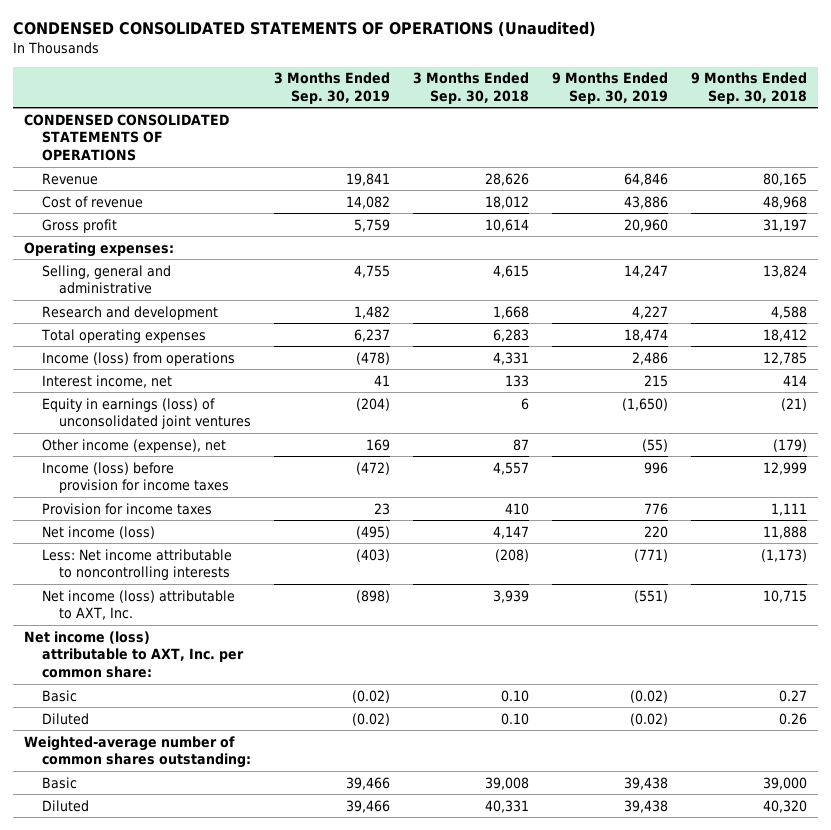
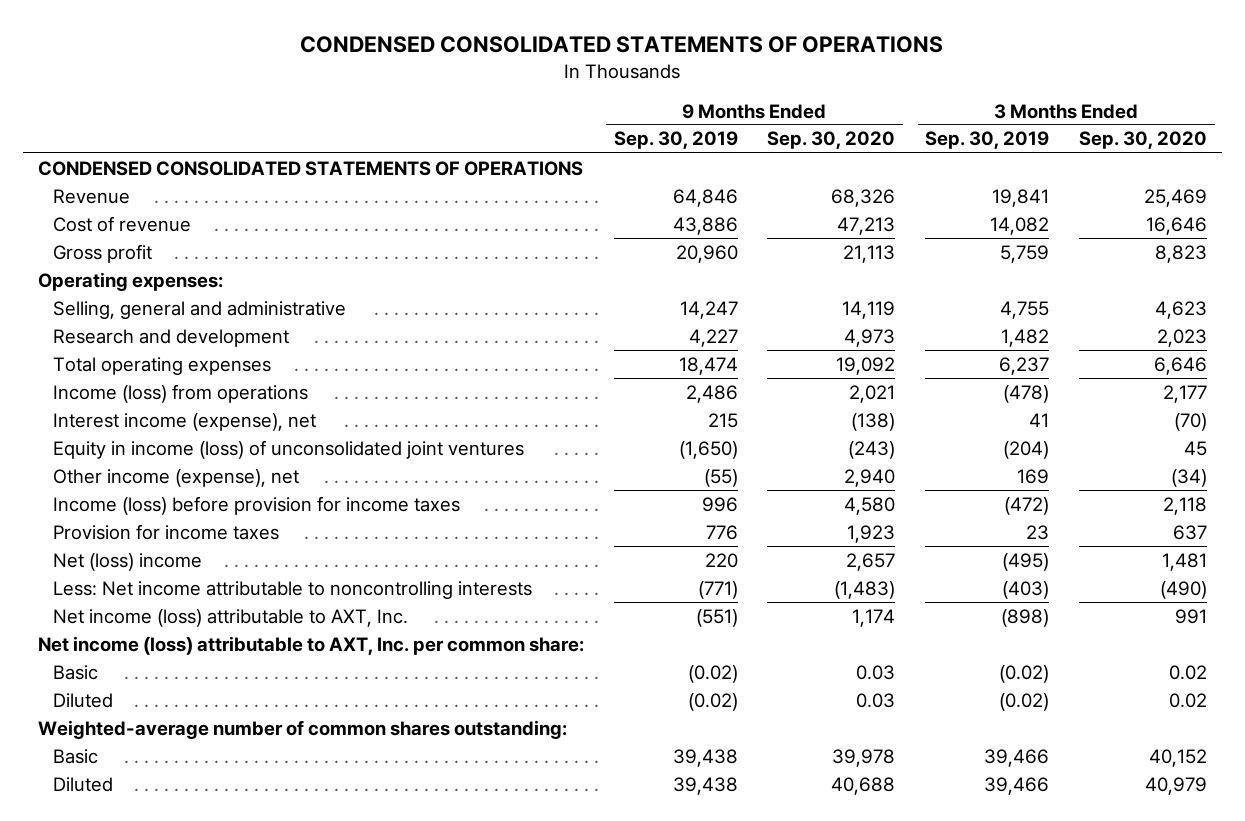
- CONDENSED CONSOLIDATED STATEMENTS OF OPERATIONS (Unaudited)
+ CONDENSED CONSOLIDATED STATEMENTS OF OPERATIONS
- | 3 Months Ended Sep. 30, 2019 | 3 Months Ended Sep. 30, 2018 | 9 Months Ended Sep. 30, 2019 | 9 Months Ended Sep. 30, 2018
+ | 9 Months Ended Sep. 30, 2019 | 9 Months Ended Sep. 30, 2020 | 3 Months Ended Sep. 30, 2019 | 3 Months Ended Sep. 30, 2020
- Interest income, net | 41 | 133 | 215 | 414
- Equity in earnings (loss) of unconsolidated joint ventures | (204) | 6 | (1,650) | (21)
+ Interest income (expense), net | 215 | (138) | 41 | (70)
+ Equity in income (loss) of unconsolidated joint ventures | (1,650) | (243) | (204) | 45
- Net income (loss) | (495) | 4,147 | 220 | 11,888
+ Net (loss) income | 220 | 2,657 | (495) | 1,481

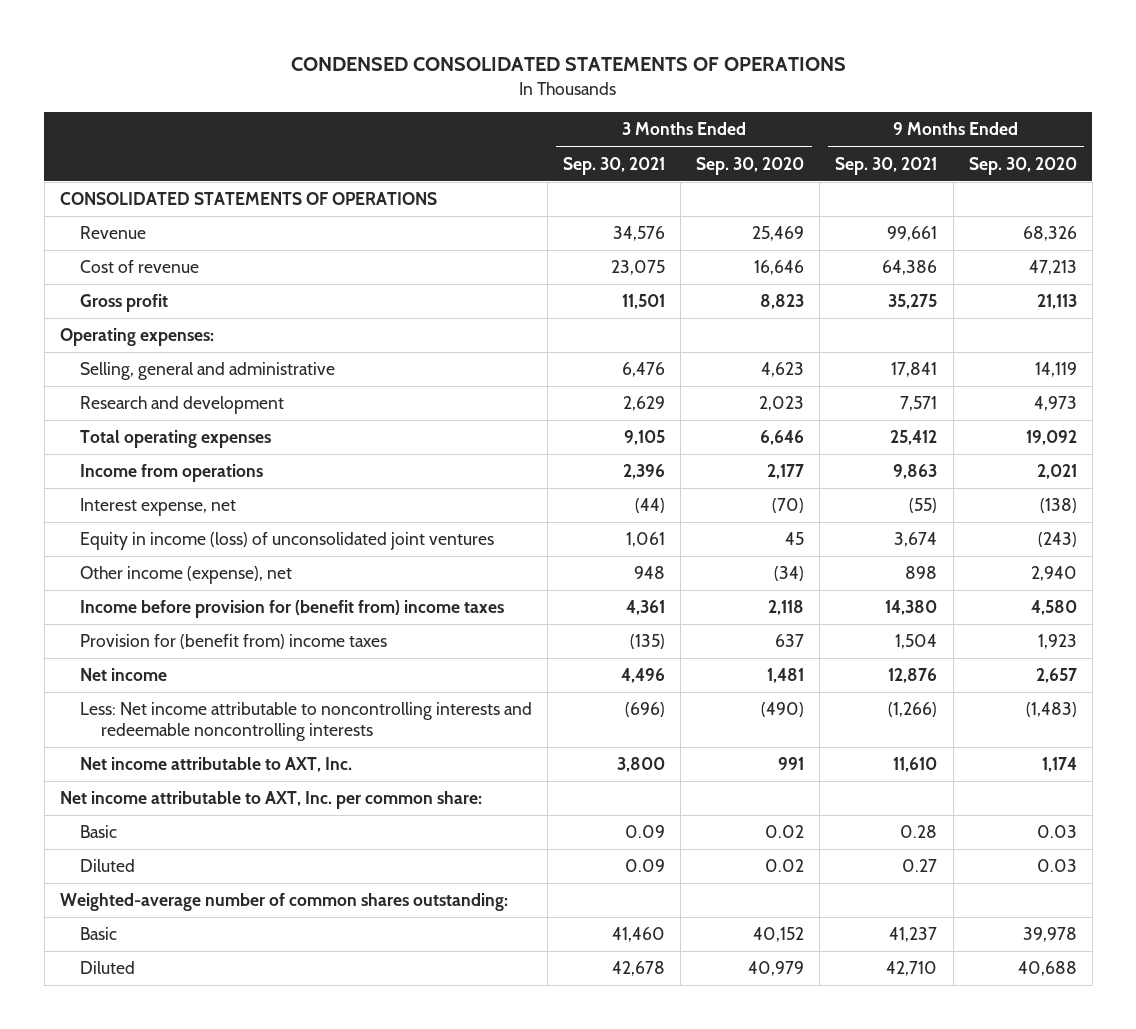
- | 9 Months Ended Sep. 30, 2019 | 9 Months Ended Sep. 30, 2020 | 3 Months Ended Sep. 30, 2019 | 3 Months Ended Sep. 30, 2020
+ | 3 Months Ended Sep. 30, 2021 | 3 Months Ended Sep. 30, 2020 | 9 Months Ended Sep. 30, 2021 | 9 Months Ended Sep. 30, 2020
- CONDENSED CONSOLIDATED STATEMENTS OF OPERATIONS
+ CONSOLIDATED STATEMENTS OF OPERATIONS
- Income (loss) from operations | 2,486 | 2,021 | (478) | 2,177
- Interest income (expense), net | 215 | (138) | 41 | (70)
+ Income from operations | 2,396 | 2,177 | 9,863 | 2,021
+ Interest expense, net | (44) | (70) | (55) | (138)
- Income (loss) before provision for income taxes | 996 | 4,580 | (472) | 2,118
- Provision for income taxes | 776 | 1,923 | 23 | 637
- Net (loss) income | 220 | 2,657 | (495) | 1,481
- Less: Net income attributable to noncontrolling interests | (771) | (1,483) | (403) | (490)
- Net income (loss) attributable to AXT, Inc. | (551) | 1,174 | (898) | 991
- Net income (loss) attributable to AXT, Inc. per common share:
+ Income before provision for (benefit from) income taxes | 4,361 | 2,118 | 14,380 | 4,580
+ Provision for (benefit from) income taxes | (135) | 637 | 1,504 | 1,923
+ Net income | 4,496 | 1,481 | 12,876 | 2,657
+ Less: Net income attributable to noncontrolling interests and redeemable noncontrolling interests | (696) | (490) | (1,266) | (1,483)
+ Net income attributable to AXT, Inc. | 3,800 | 991 | 11,610 | 1,174
+ Net income attributable to AXT, Inc. per common share:

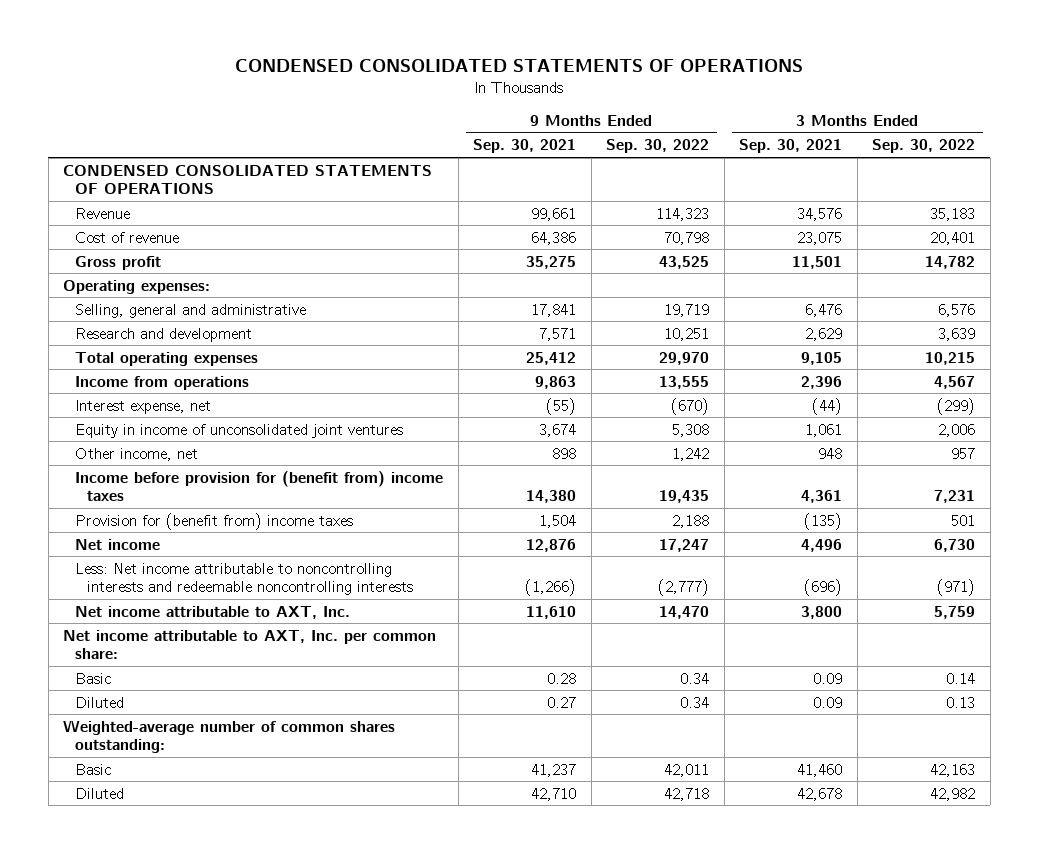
- | 3 Months Ended Sep. 30, 2021 | 3 Months Ended Sep. 30, 2020 | 9 Months Ended Sep. 30, 2021 | 9 Months Ended Sep. 30, 2020
+ | 9 Months Ended Sep. 30, 2021 | 9 Months Ended Sep. 30, 2022 | 3 Months Ended Sep. 30, 2021 | 3 Months Ended Sep. 30, 2022
- CONSOLIDATED STATEMENTS OF OPERATIONS
+ CONDENSED CONSOLIDATED STATEMENTS OF OPERATIONS
- Equity in income (loss) of unconsolidated joint ventures | 1,061 | 45 | 3,674 | (243)
- Other income (expense), net | 948 | (34) | 898 | 2,940
+ Equity in income of unconsolidated joint ventures | 3,674 | 5,308 | 1,061 | 2,006
+ Other income, net | 898 | 1,242 | 948 | 957

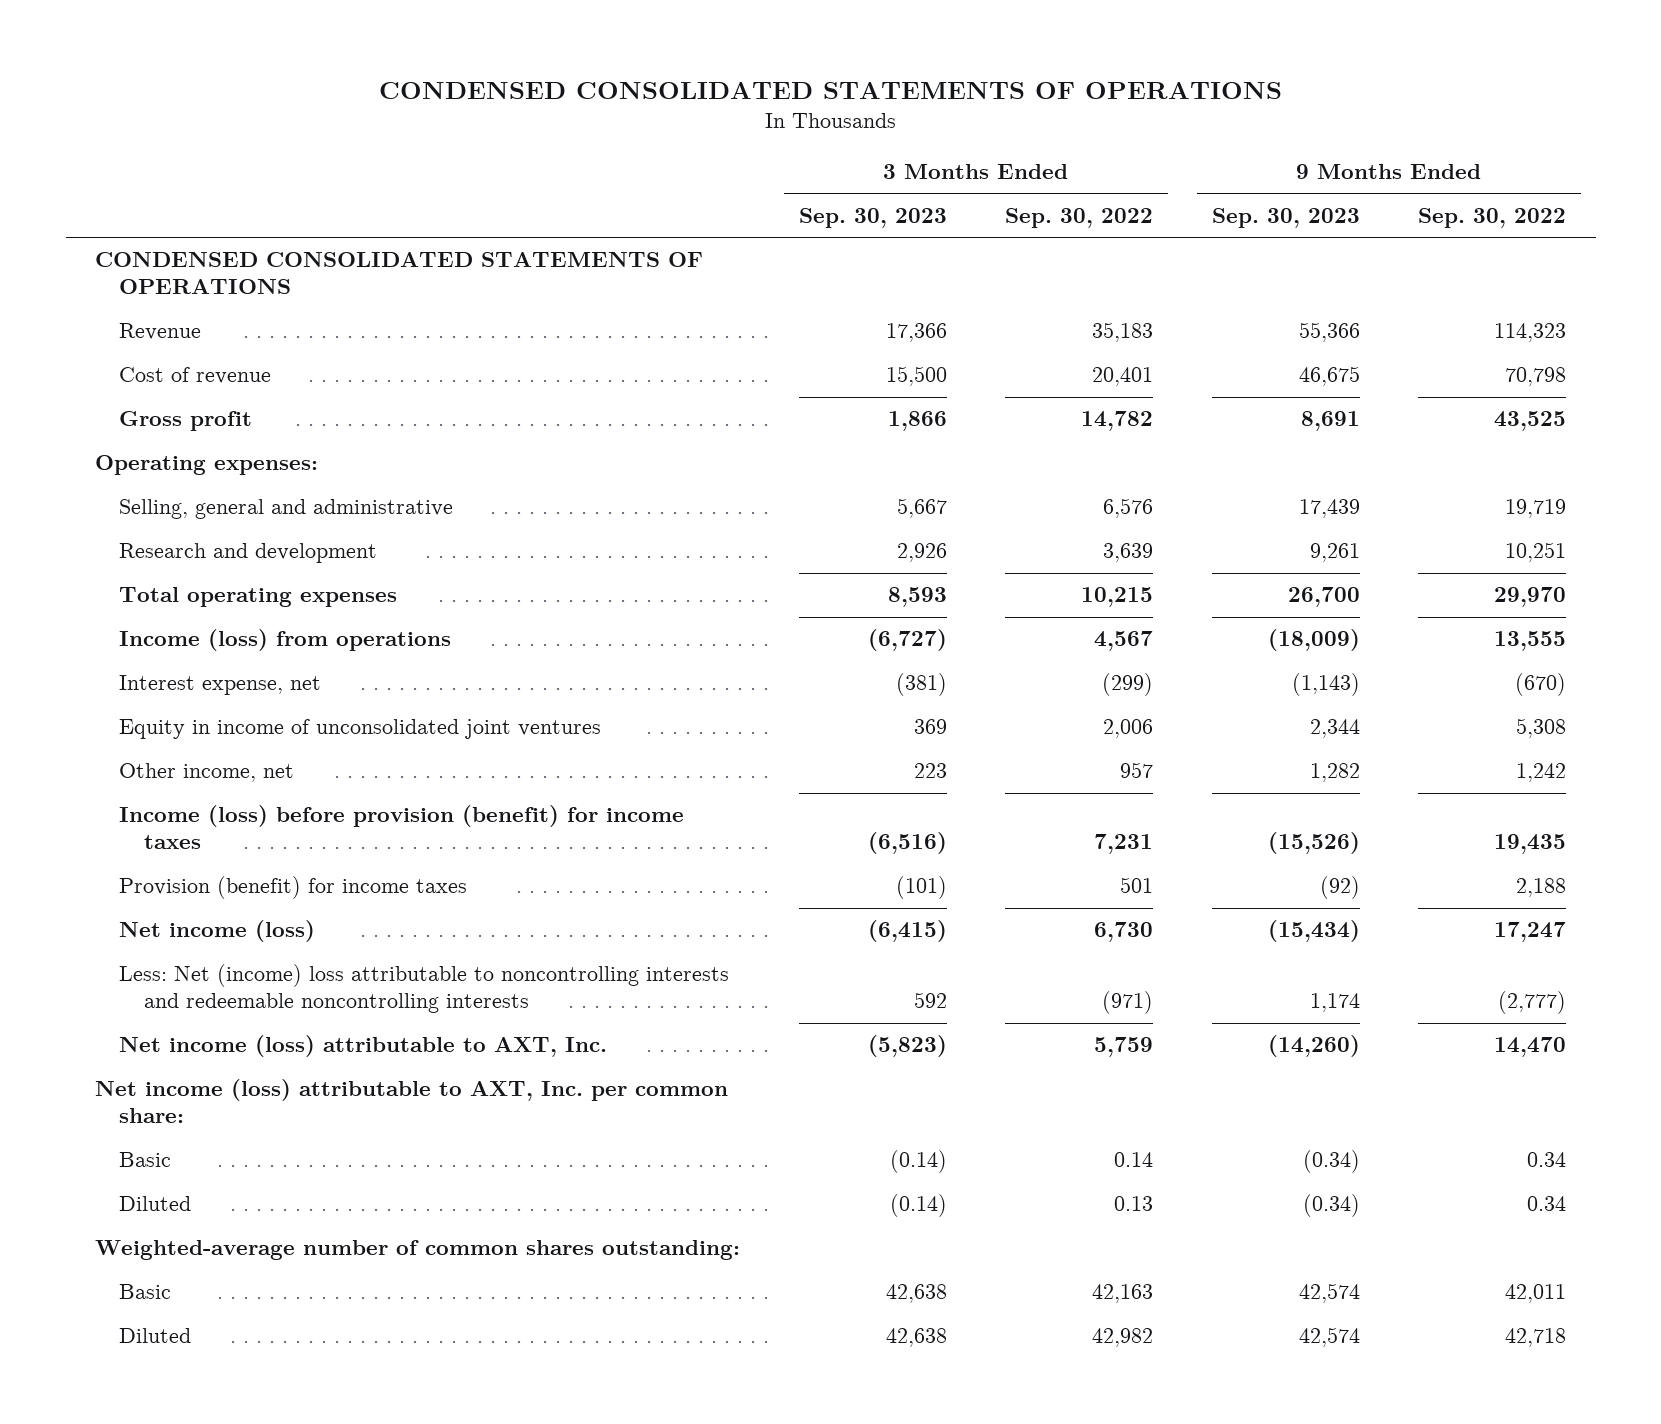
- | 9 Months Ended Sep. 30, 2021 | 9 Months Ended Sep. 30, 2022 | 3 Months Ended Sep. 30, 2021 | 3 Months Ended Sep. 30, 2022
+ | 3 Months Ended Sep. 30, 2023 | 3 Months Ended Sep. 30, 2022 | 9 Months Ended Sep. 30, 2023 | 9 Months Ended Sep. 30, 2022
- Income from operations | 9,863 | 13,555 | 2,396 | 4,567
+ Income (loss) from operations | (6,727) | 4,567 | (18,009) | 13,555
- Income before provision for (benefit from) income taxes | 14,380 | 19,435 | 4,361 | 7,231
- Provision for (benefit from) income taxes | 1,504 | 2,188 | (135) | 501
- Net income | 12,876 | 17,247 | 4,496 | 6,730
- Less: Net income attributable to noncontrolling interests and redeemable noncontrolling interests | (1,266) | (2,777) | (696) | (971)
- Net income attributable to AXT, Inc. | 11,610 | 14,470 | 3,800 | 5,759
- Net income attributable to AXT, Inc. per common share:
+ Income (loss) before provision (benefit) for income taxes | (6,516) | 7,231 | (15,526) | 19,435
+ Provision (benefit) for income taxes | (101) | 501 | (92) | 2,188
+ Net income (loss) | (6,415) | 6,730 | (15,434) | 17,247
+ Less: Net (income) loss attributable to noncontrolling interests and redeemable noncontrolling interests | 592 | (971) | 1,174 | (2,777)
+ Net income (loss) attributable to AXT, Inc. | (5,823) | 5,759 | (14,260) | 14,470
+ Net income (loss) attributable to AXT, Inc. per common share:

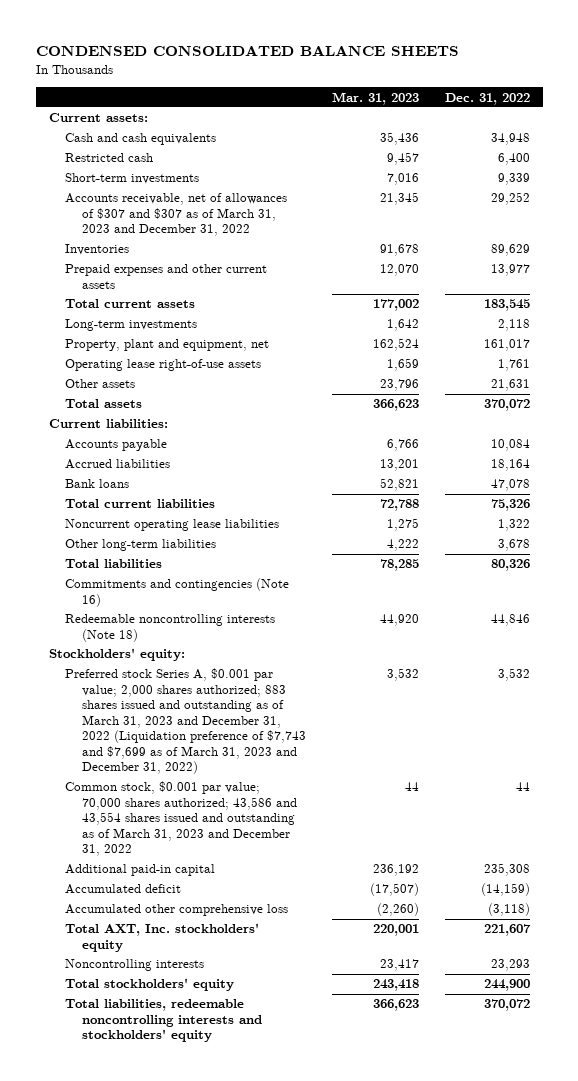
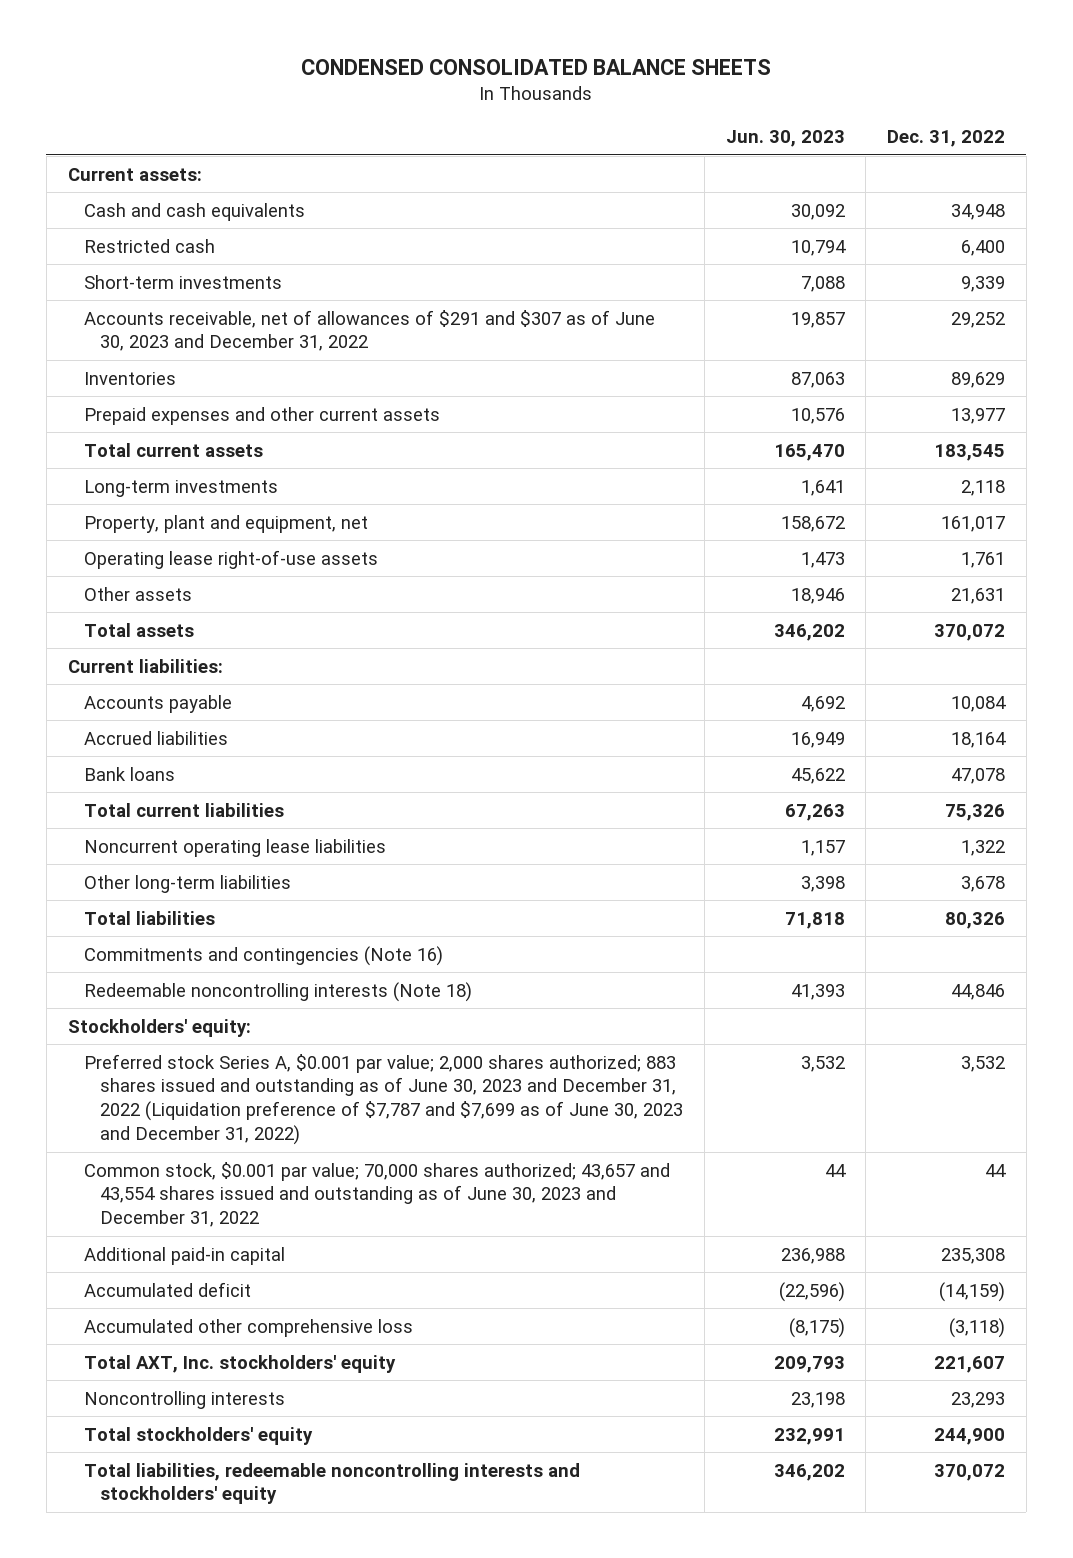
- | Mar. 31, 2023 | Dec. 31, 2022
+ | Jun. 30, 2023 | Dec. 31, 2022
- Accounts receivable, net of allowances of $307 and $307 as of March 31, 2023 and December 31, 2022 | 21,345 | 29,252
+ Accounts receivable, net of allowances of $291 and $307 as of June 30, 2023 and December 31, 2022 | 19,857 | 29,252
- Preferred stock Series A, $0.001 par value; 2,000 shares authorized; 883 shares issued and outstanding as of March 31, 2023 and December 31, 2022 (Liquidation preference of $7,743 and $7,699 as of March 31, 2023 and December 31, 2022) | 3,532 | 3,532
- Common stock, $0.001 par value; 70,000 shares authorized; 43,586 and 43,554 shares issued and outstanding as of March 31, 2023 and December 31, 2022 | 44 | 44
+ Preferred stock Series A, $0.001 par value; 2,000 shares authorized; 883 shares issued and outstanding as of June 30, 2023 and December 31, 2022 (Liquidation preference of $7,787 and $7,699 as of June 30, 2023 and December 31, 2022) | 3,532 | 3,532
+ Common stock, $0.001 par value; 70,000 shares authorized; 43,657 and 43,554 shares issued and outstanding as of June 30, 2023 and December 31, 2022 | 44 | 44

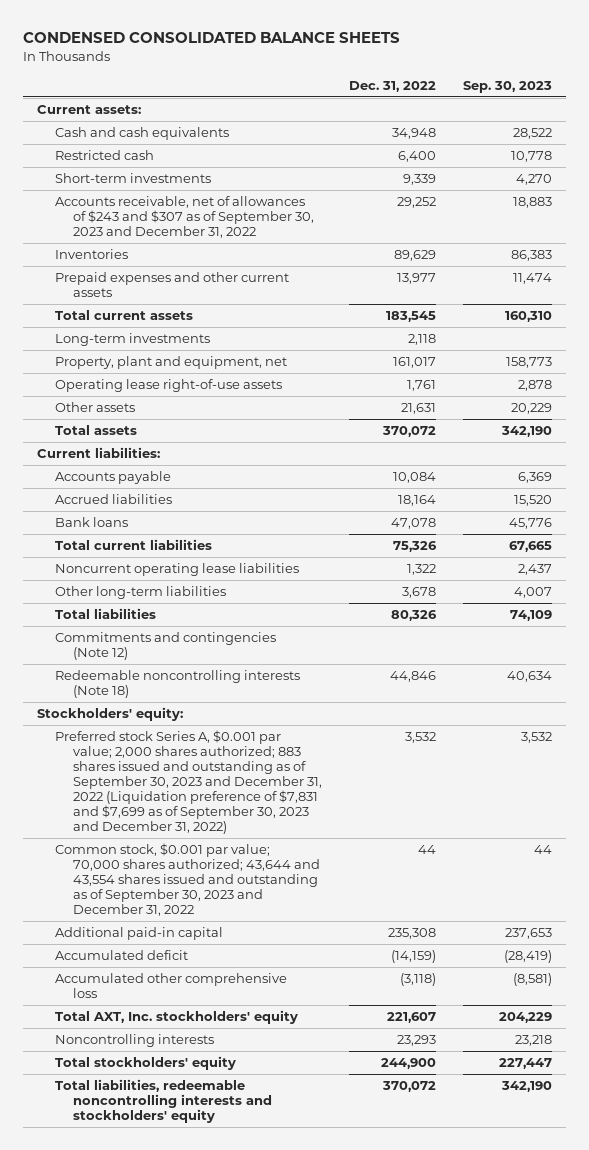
- | Jun. 30, 2023 | Dec. 31, 2022
+ | Dec. 31, 2022 | Sep. 30, 2023
- Accounts receivable, net of allowances of $291 and $307 as of June 30, 2023 and December 31, 2022 | 19,857 | 29,252
+ Accounts receivable, net of allowances of $243 and $307 as of September 30, 2023 and December 31, 2022 | 29,252 | 18,883
- Commitments and contingencies (Note 16)
+ Commitments and contingencies (Note 12)
- Preferred stock Series A, $0.001 par value; 2,000 shares authorized; 883 shares issued and outstanding as of June 30, 2023 and December 31, 2022 (Liquidation preference of $7,787 and $7,699 as of June 30, 2023 and December 31, 2022) | 3,532 | 3,532
- Common stock, $0.001 par value; 70,000 shares authorized; 43,657 and 43,554 shares issued and outstanding as of June 30, 2023 and December 31, 2022 | 44 | 44
+ Preferred stock Series A, $0.001 par value; 2,000 shares authorized; 883 shares issued and outstanding as of September 30, 2023 and December 31, 2022 (Liquidation preference of $7,831 and $7,699 as of September 30, 2023 and December 31, 2022) | 3,532 | 3,532
+ Common stock, $0.001 par value; 70,000 shares authorized; 43,644 and 43,554 shares issued and outstanding as of September 30, 2023 and December 31, 2022 | 44 | 44

